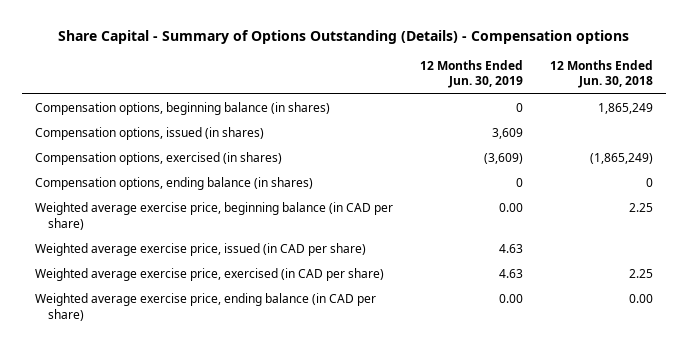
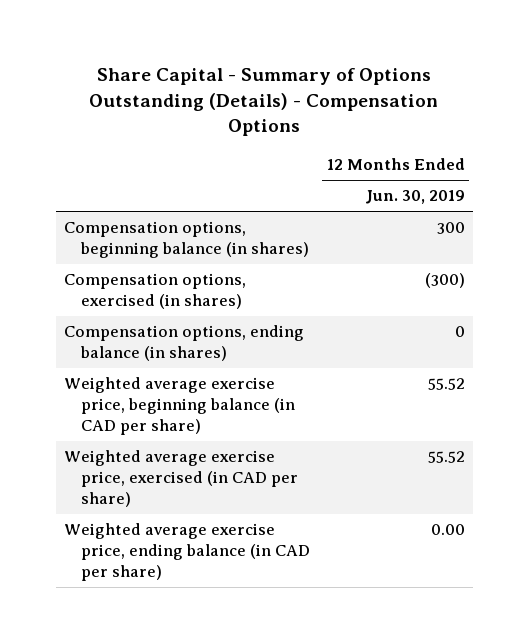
- Share Capital - Summary of Options Outstanding (Details) - Compensation options
+ Share Capital - Summary of Options Outstanding (Details) - Compensation Options
- | 12 Months Ended Jun. 30, 2019 | 12 Months Ended Jun. 30, 2018
+ | 12 Months Ended Jun. 30, 2019
- Compensation options, beginning balance (in shares) | 0 | 1,865,249
- Compensation options, issued (in shares) | 3,609 |
- Compensation options, exercised (in shares) | (3,609) | (1,865,249)
+ Compensation options, beginning balance (in shares) | 300
+ Compensation options, exercised (in shares) | (300)
- Weighted average exercise price, beginning balance (in CAD per share) | 0.00 | 2.25
- Weighted average exercise price, issued (in CAD per share) | 4.63 |
- Weighted average exercise price, exercised (in CAD per share) | 4.63 | 2.25
+ Weighted average exercise price, beginning balance (in CAD per share) | 55.52
+ Weighted average exercise price, exercised (in CAD per share) | 55.52

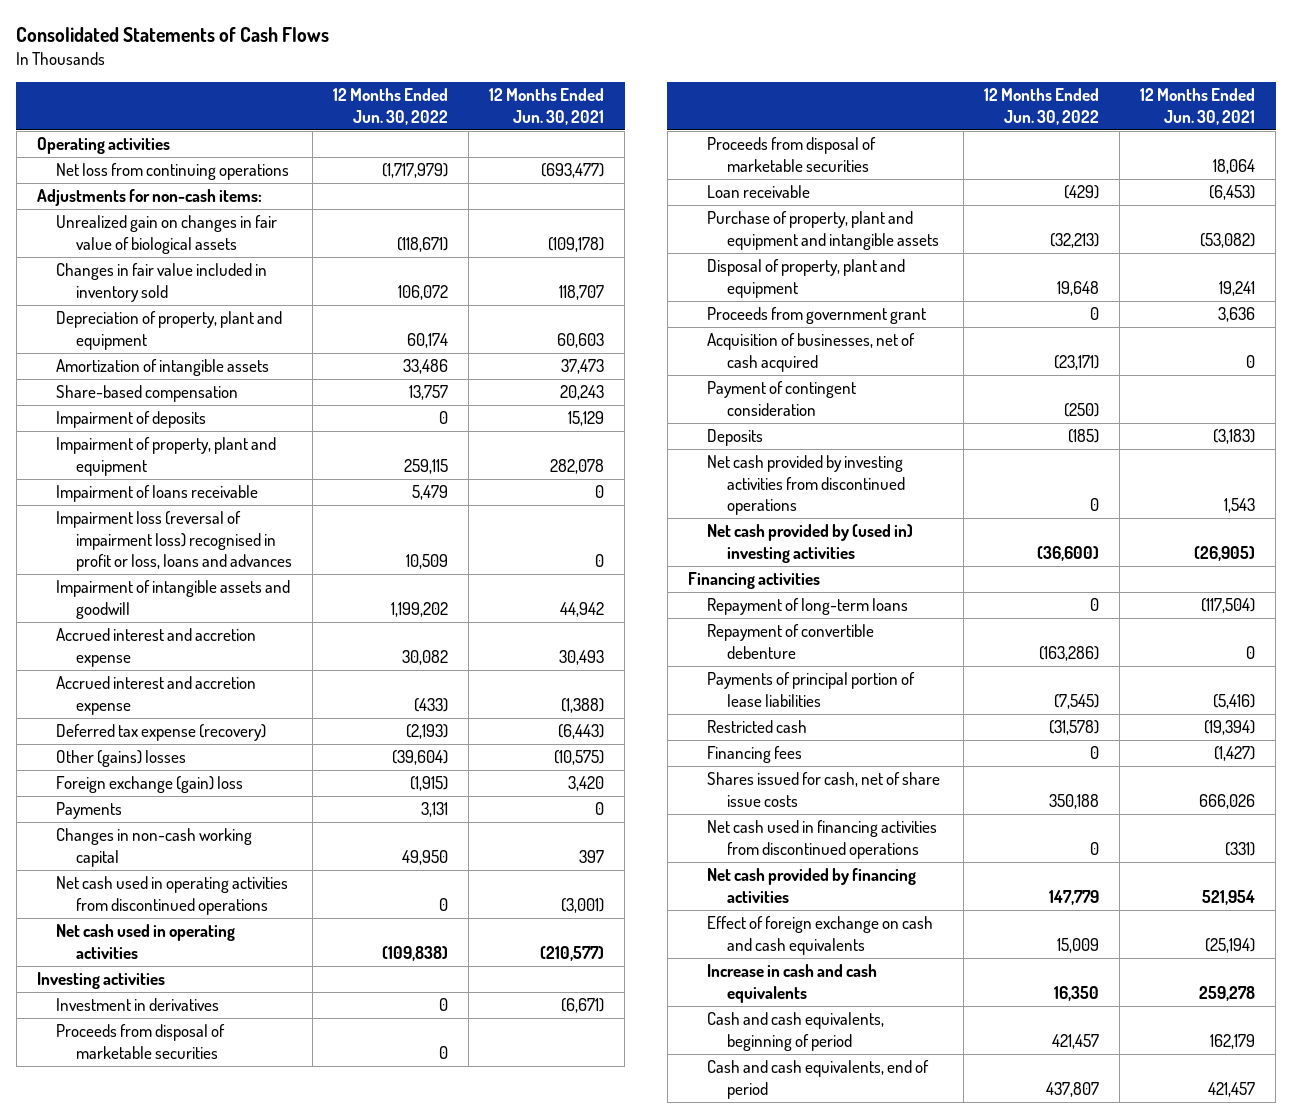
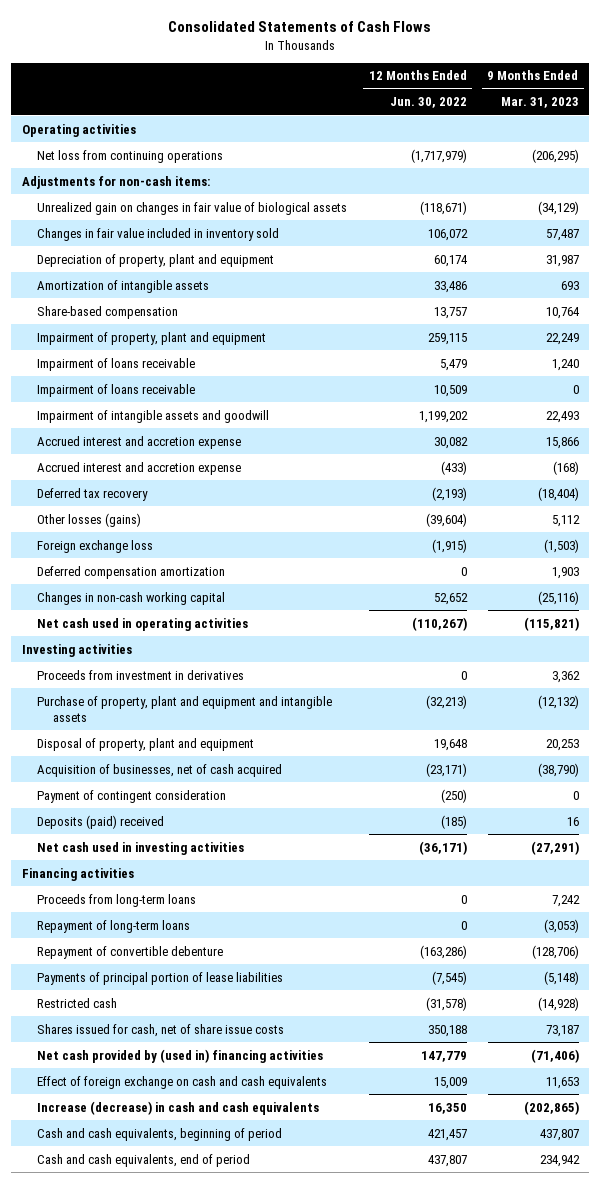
- | 12 Months Ended Jun. 30, 2022 | 12 Months Ended Jun. 30, 2021
+ | 12 Months Ended Jun. 30, 2022 | 9 Months Ended Mar. 31, 2023
- Impairment of deposits | 0 | 15,129
- Impairment loss (reversal of impairment loss) recognised in profit or loss, loans and advances | 10,509 | 0
+ Impairment of loans receivable | 10,509 | 0
- Deferred tax expense (recovery) | (2,193) | (6,443)
- Other (gains) losses | (39,604) | (10,575)
- Foreign exchange (gain) loss | (1,915) | 3,420
- Payments | 3,131 | 0
- Changes in non-cash working capital | 49,950 | 397
- Net cash used in operating activities from discontinued operations | 0 | (3,001)
- Net cash used in operating activities | (109,838) | (210,577)
+ Deferred tax recovery | (2,193) | (18,404)
+ Other losses (gains) | (39,604) | 5,112
+ Foreign exchange loss | (1,915) | (1,503)
+ Deferred compensation amortization | 0 | 1,903
+ Changes in non-cash working capital | 52,652 | (25,116)
+ Net cash used in operating activities | (110,267) | (115,821)
- Investment in derivatives | 0 | (6,671)
- Proceeds from disposal of marketable securities | 0 |
- Proceeds from disposal of marketable securities | | 18,064
- Loan receivable | (429) | (6,453)
+ Proceeds from investment in derivatives | 0 | 3,362
- Proceeds from government grant | 0 | 3,636
- Deposits | (185) | (3,183)
- Net cash provided by investing activities from discontinued operations | 0 | 1,543
- Net cash provided by (used in) investing activities | (36,600) | (26,905)
+ Deposits (paid) received | (185) | 16
+ Net cash used in investing activities | (36,171) | (27,291)
+ Proceeds from long-term loans | 0 | 7,242
- Financing fees | 0 | (1,427)
- Net cash used in financing activities from discontinued operations | 0 | (331)
- Net cash provided by financing activities | 147,779 | 521,954
+ Net cash provided by (used in) financing activities | 147,779 | (71,406)
- Increase in cash and cash equivalents | 16,350 | 259,278
+ Increase (decrease) in cash and cash equivalents | 16,350 | (202,865)

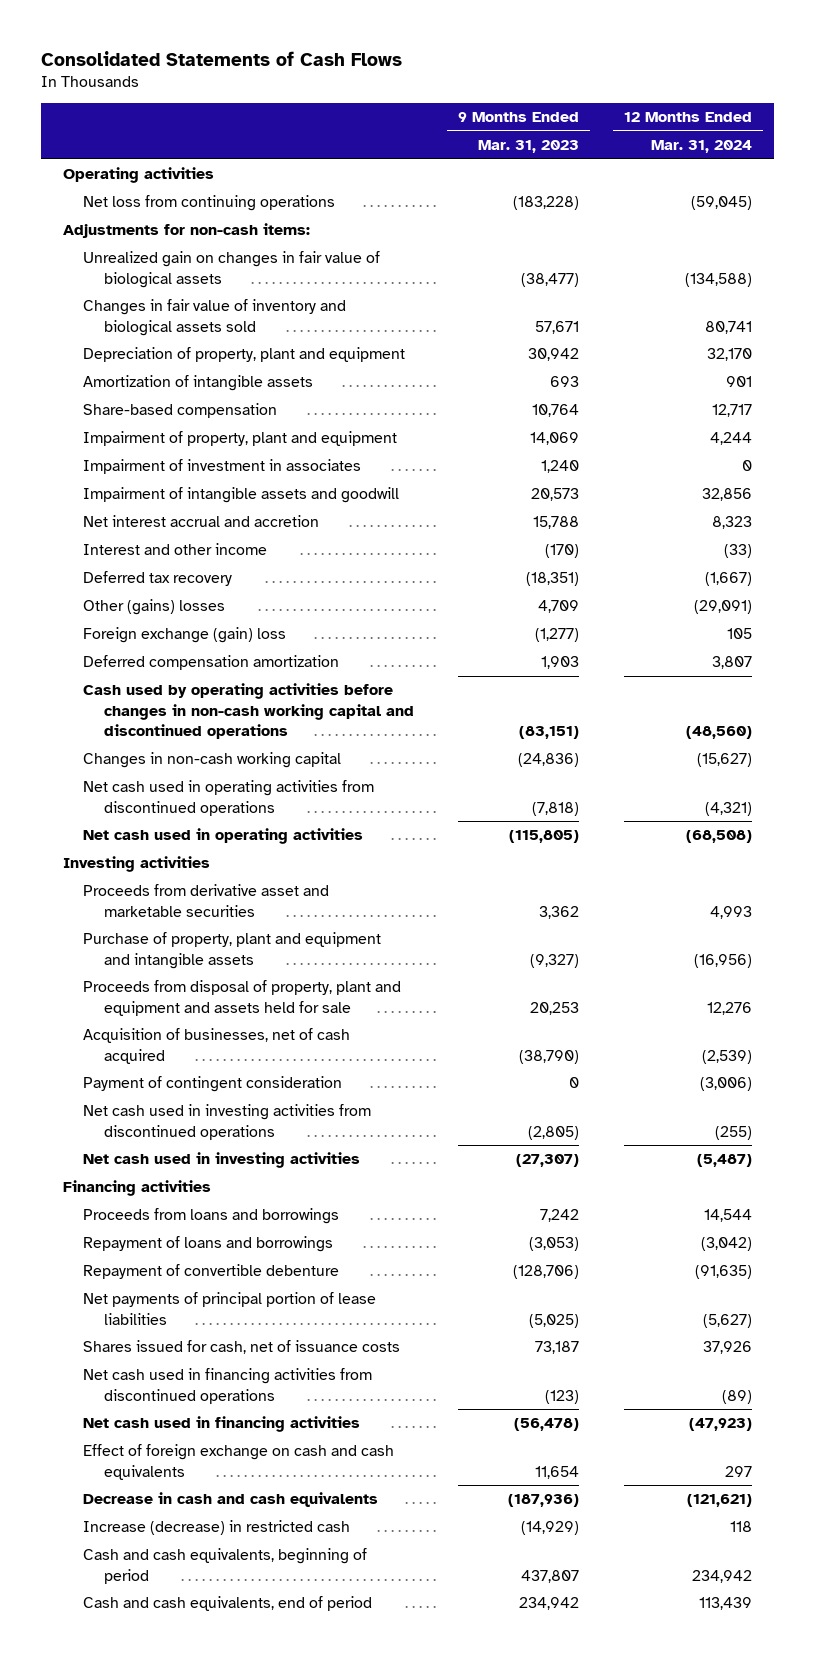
- | 12 Months Ended Jun. 30, 2022 | 9 Months Ended Mar. 31, 2023
+ | 9 Months Ended Mar. 31, 2023 | 12 Months Ended Mar. 31, 2024
- Net loss from continuing operations | (1,717,979) | (206,295)
+ Net loss from continuing operations | (183,228) | (59,045)
- Unrealized gain on changes in fair value of biological assets | (118,671) | (34,129)
- Changes in fair value included in inventory sold | 106,072 | 57,487
- Depreciation of property, plant and equipment | 60,174 | 31,987
+ Unrealized gain on changes in fair value of biological assets | (38,477) | (134,588)
+ Changes in fair value of inventory and biological assets sold | 57,671 | 80,741
+ Depreciation of property, plant and equipment | 30,942 | 32,170
- Impairment of property, plant and equipment | 259,115 | 22,249
- Impairment of loans receivable | 5,479 | 1,240
- Impairment of loans receivable | 10,509 | 0
- Impairment of intangible assets and goodwill | 1,199,202 | 22,493
- Accrued interest and accretion expense | 30,082 | 15,866
- Accrued interest and accretion expense | (433) | (168)
- Deferred tax recovery | (2,193) | (18,404)
- Other losses (gains) | (39,604) | 5,112
- Foreign exchange loss | (1,915) | (1,503)
+ Impairment of property, plant and equipment | 14,069 | 4,244
+ Impairment of investment in associates | 1,240 | 0
+ Impairment of intangible assets and goodwill | 20,573 | 32,856
+ Net interest accrual and accretion | 15,788 | 8,323
+ Interest and other income | (170) | (33)
+ Deferred tax recovery | (18,351) | (1,667)
+ Other (gains) losses | 4,709 | (29,091)
+ Foreign exchange (gain) loss | (1,277) | 105
- Changes in non-cash working capital | 52,652 | (25,116)
- Net cash used in operating activities | (110,267) | (115,821)
+ Cash used by operating activities before changes in non-cash working capital and discontinued operations | (83,151) | (48,560)
+ Changes in non-cash working capital | (24,836) | (15,627)
+ Net cash used in operating activities from discontinued operations | (7,818) | (4,321)
+ Net cash used in operating activities | (115,805) | (68,508)
- Proceeds from investment in derivatives | 0 | 3,362
- Purchase of property, plant and equipment and intangible assets | (32,213) | (12,132)
- Disposal of property, plant and equipment | 19,648 | 20,253
+ Proceeds from derivative asset and marketable securities | 3,362 | 4,993
+ Purchase of property, plant and equipment and intangible assets | (9,327) | (16,956)
+ Proceeds from disposal of property, plant and equipment and assets held for sale | 20,253 | 12,276
- Deposits (paid) received | (185) | 16
- Net cash used in investing activities | (36,171) | (27,291)
+ Net cash used in investing activities from discontinued operations | (2,805) | (255)
+ Net cash used in investing activities | (27,307) | (5,487)
- Proceeds from long-term loans | 0 | 7,242
- Repayment of long-term loans | 0 | (3,053)
+ Proceeds from loans and borrowings | 7,242 | 14,544
+ Repayment of loans and borrowings | (3,053) | (3,042)
- Payments of principal portion of lease liabilities | (7,545) | (5,148)
- Restricted cash | (31,578) | (14,928)
- Shares issued for cash, net of share issue costs | 350,188 | 73,187
- Net cash provided by (used in) financing activities | 147,779 | (71,406)
- Effect of foreign exchange on cash and cash equivalents | 15,009 | 11,653
- Increase (decrease) in cash and cash equivalents | 16,350 | (202,865)
+ Net payments of principal portion of lease liabilities | (5,025) | (5,627)
+ Shares issued for cash, net of issuance costs | 73,187 | 37,926
+ Net cash used in financing activities from discontinued operations | (123) | (89)
+ Net cash used in financing activities | (56,478) | (47,923)
+ Effect of foreign exchange on cash and cash equivalents | 11,654 | 297
+ Decrease in cash and cash equivalents | (187,936) | (121,621)
+ Increase (decrease) in restricted cash | (14,929) | 118

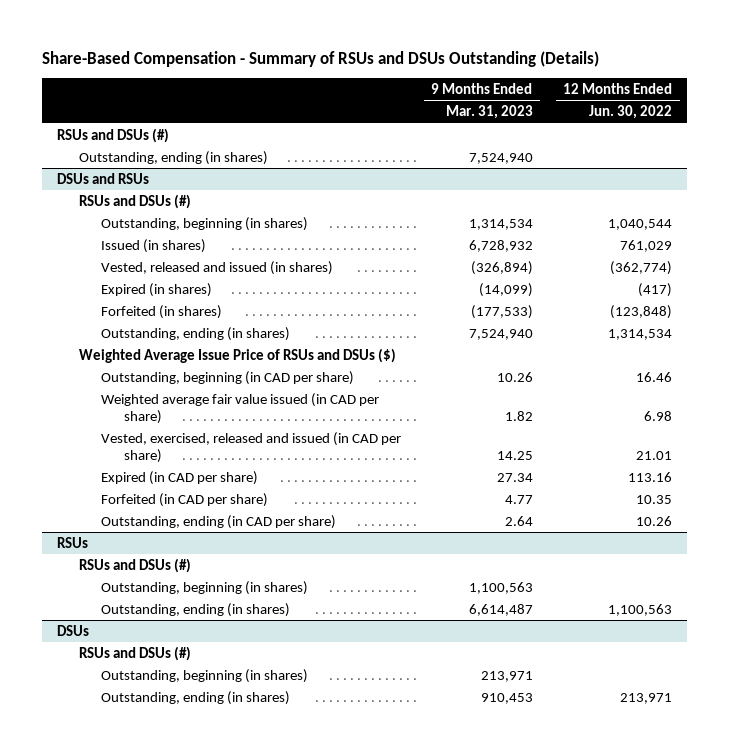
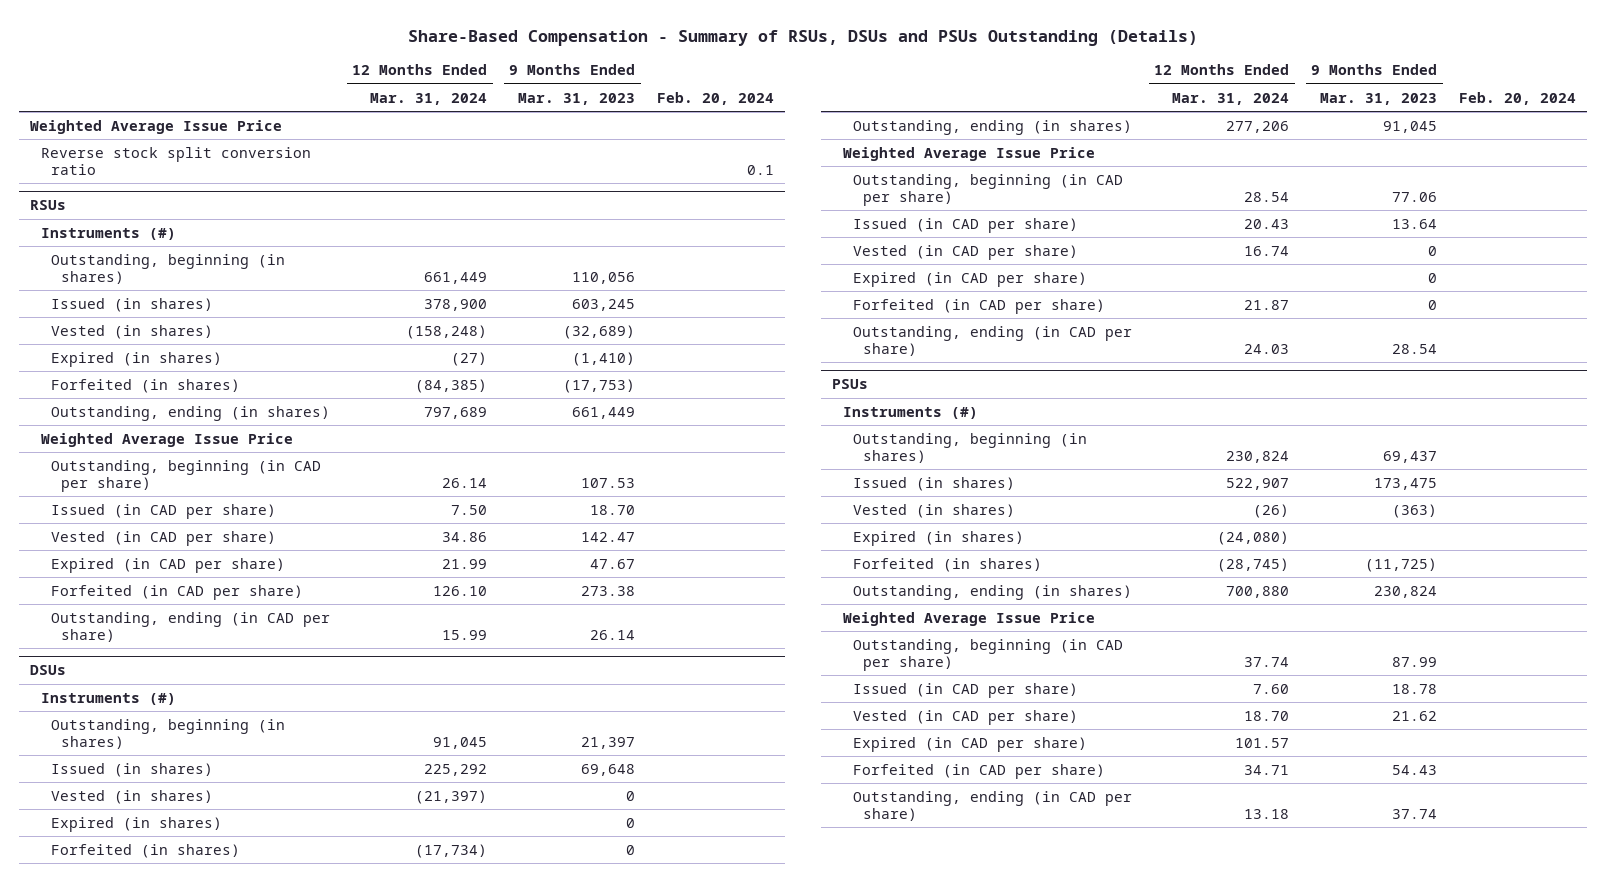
- Share-Based Compensation - Summary of RSUs and DSUs Outstanding (Details)
+ Share-Based Compensation - Summary of RSUs, DSUs and PSUs Outstanding (Details)
- | 9 Months Ended Mar. 31, 2023 | 12 Months Ended Jun. 30, 2022
+ | 12 Months Ended Mar. 31, 2024 | 9 Months Ended Mar. 31, 2023 | Feb. 20, 2024
- RSUs and DSUs (#)
- Outstanding, ending (in shares) | 7,524,940 |
- DSUs and RSUs
- RSUs and DSUs (#)
- Outstanding, beginning (in shares) | 1,314,534 | 1,040,544
- Issued (in shares) | 6,728,932 | 761,029
- Vested, released and issued (in shares) | (326,894) | (362,774)
- Expired (in shares) | (14,099) | (417)
- Forfeited (in shares) | (177,533) | (123,848)
- Outstanding, ending (in shares) | 7,524,940 | 1,314,534
- Weighted Average Issue Price of RSUs and DSUs ($)
- Outstanding, beginning (in CAD per share) | 10.26 | 16.46
- Weighted average fair value issued (in CAD per share) | 1.82 | 6.98
- Vested, exercised, released and issued (in CAD per share) | 14.25 | 21.01
- Expired (in CAD per share) | 27.34 | 113.16
- Forfeited (in CAD per share) | 4.77 | 10.35
- Outstanding, ending (in CAD per share) | 2.64 | 10.26
+ Weighted Average Issue Price
+ Reverse stock split conversion ratio | | | 0.1
@ RSUs
- RSUs and DSUs (#)
- Outstanding, beginning (in shares) | 1,100,563 |
- Outstanding, ending (in shares) | 6,614,487 | 1,100,563
+ Instruments (#)
+ Outstanding, beginning (in shares) | 661,449 | 110,056 |
+ Issued (in shares) | 378,900 | 603,245 |
+ Vested (in shares) | (158,248) | (32,689) |
+ Expired (in shares) | (27) | (1,410) |
+ Forfeited (in shares) | (84,385) | (17,753) |
+ Outstanding, ending (in shares) | 797,689 | 661,449 |
+ Weighted Average Issue Price
+ Outstanding, beginning (in CAD per share) | 26.14 | 107.53 |
+ Issued (in CAD per share) | 7.50 | 18.70 |
+ Vested (in CAD per share) | 34.86 | 142.47 |
+ Expired (in CAD per share) | 21.99 | 47.67 |
+ Forfeited (in CAD per share) | 126.10 | 273.38 |
+ Outstanding, ending (in CAD per share) | 15.99 | 26.14 |
@ DSUs
- RSUs and DSUs (#)
- Outstanding, beginning (in shares) | 213,971 |
- Outstanding, ending (in shares) | 910,453 | 213,971
+ Instruments (#)
+ Outstanding, beginning (in shares) | 91,045 | 21,397 |
+ Issued (in shares) | 225,292 | 69,648 |
+ Vested (in shares) | (21,397) | 0 |
+ Expired (in shares) | | 0 |
+ Forfeited (in shares) | (17,734) | 0 |
+ Outstanding, ending (in shares) | 277,206 | 91,045 |
+ Weighted Average Issue Price
+ Outstanding, beginning (in CAD per share) | 28.54 | 77.06 |
+ Issued (in CAD per share) | 20.43 | 13.64 |
+ Vested (in CAD per share) | 16.74 | 0 |
+ Expired (in CAD per share) | | 0 |
+ Forfeited (in CAD per share) | 21.87 | 0 |
+ Outstanding, ending (in CAD per share) | 24.03 | 28.54 |
+ PSUs
+ Instruments (#)
+ Outstanding, beginning (in shares) | 230,824 | 69,437 |
+ Issued (in shares) | 522,907 | 173,475 |
+ Vested (in shares) | (26) | (363) |
+ Expired (in shares) | (24,080) | |
+ Forfeited (in shares) | (28,745) | (11,725) |
+ Outstanding, ending (in shares) | 700,880 | 230,824 |
+ Weighted Average Issue Price
+ Outstanding, beginning (in CAD per share) | 37.74 | 87.99 |
+ Issued (in CAD per share) | 7.60 | 18.78 |
+ Vested (in CAD per share) | 18.70 | 21.62 |
+ Expired (in CAD per share) | 101.57 | |
+ Forfeited (in CAD per share) | 34.71 | 54.43 |
+ Outstanding, ending (in CAD per share) | 13.18 | 37.74 |

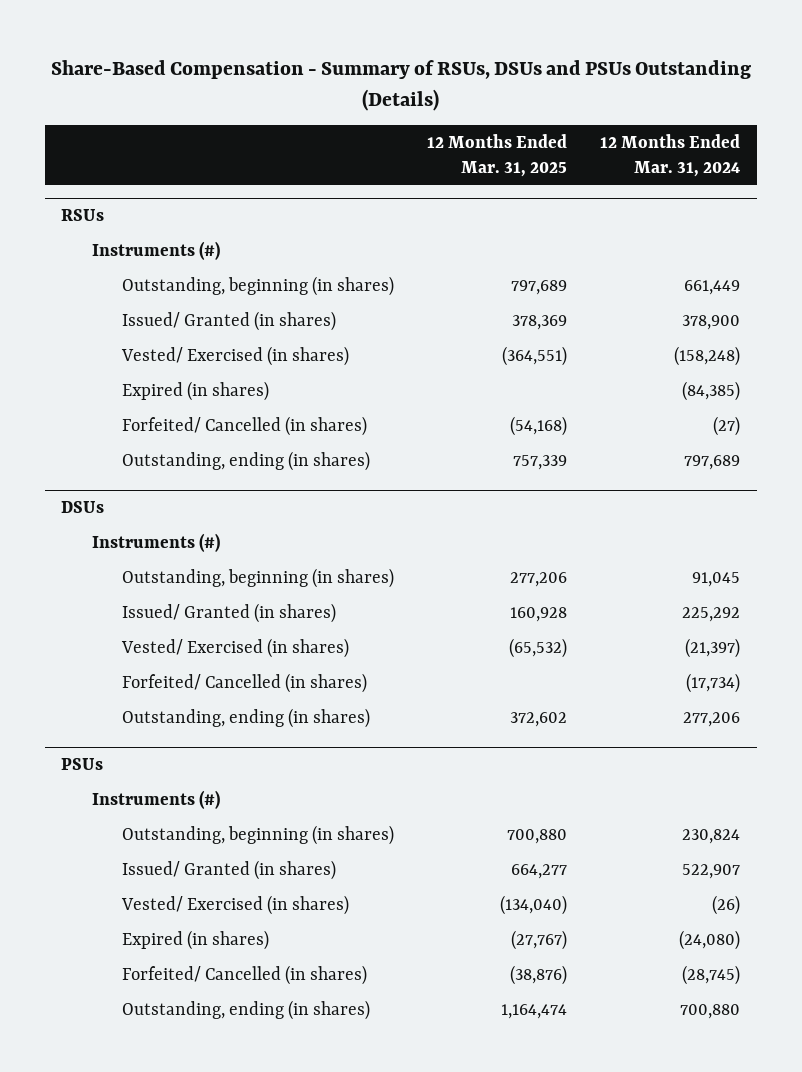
- | 12 Months Ended Mar. 31, 2024 | 9 Months Ended Mar. 31, 2023 | Feb. 20, 2024
+ | 12 Months Ended Mar. 31, 2025 | 12 Months Ended Mar. 31, 2024
- Weighted Average Issue Price
- Reverse stock split conversion ratio | | | 0.1
@ RSUs
- Issued (in shares) | 378,900 | 603,245 |
- Vested (in shares) | (158,248) | (32,689) |
- Expired (in shares) | (27) | (1,410) |
- Forfeited (in shares) | (84,385) | (17,753) |
+ Issued/ Granted (in shares) | 378,369 | 378,900
+ Vested/ Exercised (in shares) | (364,551) | (158,248)
+ Expired (in shares) | | (84,385)
+ Forfeited/ Cancelled (in shares) | (54,168) | (27)
- Weighted Average Issue Price
- Outstanding, beginning (in CAD per share) | 26.14 | 107.53 |
- Issued (in CAD per share) | 7.50 | 18.70 |
- Vested (in CAD per share) | 34.86 | 142.47 |
- Expired (in CAD per share) | 21.99 | 47.67 |
- Forfeited (in CAD per share) | 126.10 | 273.38 |
- Outstanding, ending (in CAD per share) | 15.99 | 26.14 |
@ DSUs
- Issued (in shares) | 225,292 | 69,648 |
- Vested (in shares) | (21,397) | 0 |
- Expired (in shares) | | 0 |
- Forfeited (in shares) | (17,734) | 0 |
+ Issued/ Granted (in shares) | 160,928 | 225,292
+ Vested/ Exercised (in shares) | (65,532) | (21,397)
+ Forfeited/ Cancelled (in shares) | | (17,734)
- Weighted Average Issue Price
- Outstanding, beginning (in CAD per share) | 28.54 | 77.06 |
- Issued (in CAD per share) | 20.43 | 13.64 |
- Vested (in CAD per share) | 16.74 | 0 |
- Expired (in CAD per share) | | 0 |
- Forfeited (in CAD per share) | 21.87 | 0 |
- Outstanding, ending (in CAD per share) | 24.03 | 28.54 |
@ PSUs
- Issued (in shares) | 522,907 | 173,475 |
- Vested (in shares) | (26) | (363) |
+ Issued/ Granted (in shares) | 664,277 | 522,907
+ Vested/ Exercised (in shares) | (134,040) | (26)
- Forfeited (in shares) | (28,745) | (11,725) |
+ Forfeited/ Cancelled (in shares) | (38,876) | (28,745)
- Weighted Average Issue Price
- Outstanding, beginning (in CAD per share) | 37.74 | 87.99 |
- Issued (in CAD per share) | 7.60 | 18.78 |
- Vested (in CAD per share) | 18.70 | 21.62 |
- Expired (in CAD per share) | 101.57 | |
- Forfeited (in CAD per share) | 34.71 | 54.43 |
- Outstanding, ending (in CAD per share) | 13.18 | 37.74 |

